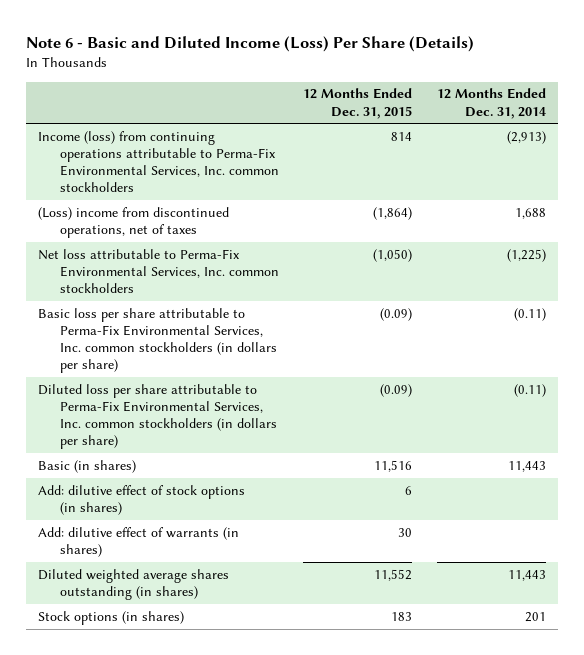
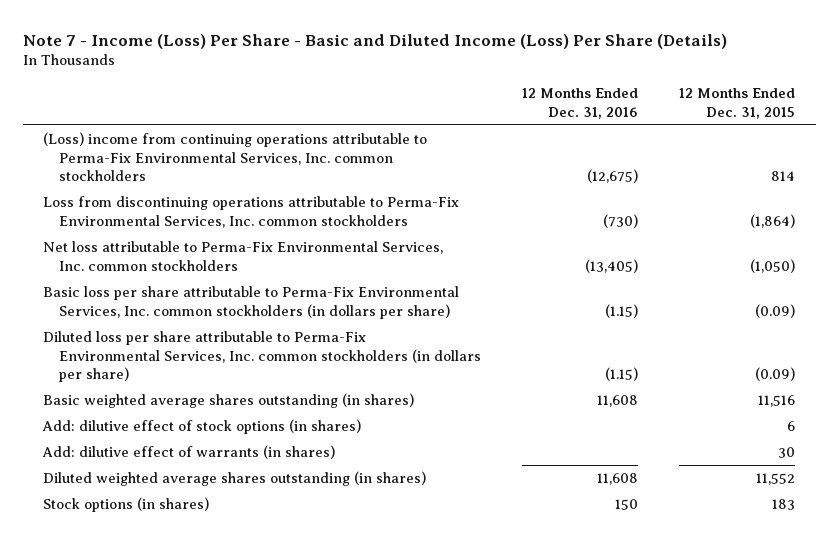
- Note 6 - Basic and Diluted Income (Loss) Per Share (Details)
+ Note 7 - Income (Loss) Per Share - Basic and Diluted Income (Loss) Per Share (Details)
- | 12 Months Ended Dec. 31, 2015 | 12 Months Ended Dec. 31, 2014
+ | 12 Months Ended Dec. 31, 2016 | 12 Months Ended Dec. 31, 2015
- Income (loss) from continuing operations attributable to Perma-Fix Environmental Services, Inc. common stockholders | 814 | (2,913)
- (Loss) income from discontinued operations, net of taxes | (1,864) | 1,688
+ (Loss) income from continuing operations attributable to Perma-Fix Environmental Services, Inc. common stockholders | (12,675) | 814
+ Loss from discontinuing operations attributable to Perma-Fix Environmental Services, Inc. common stockholders | (730) | (1,864)
- Basic (in shares) | 11,516 | 11,443
+ Basic weighted average shares outstanding (in shares) | 11,608 | 11,516

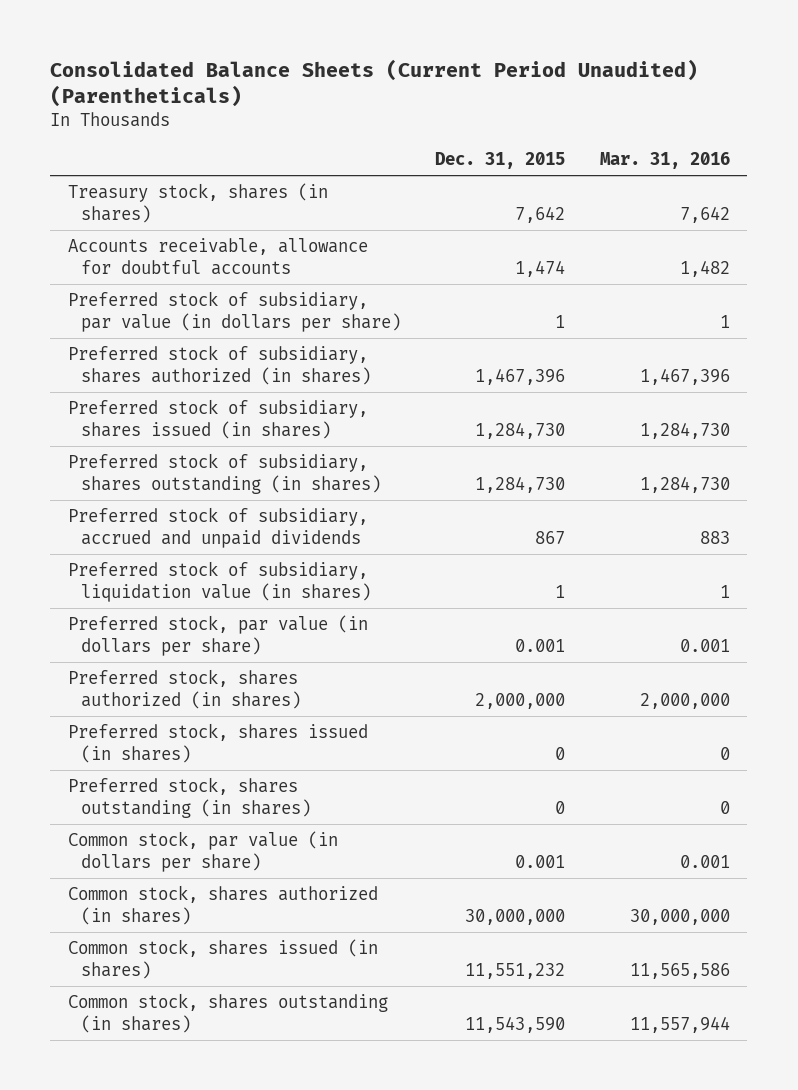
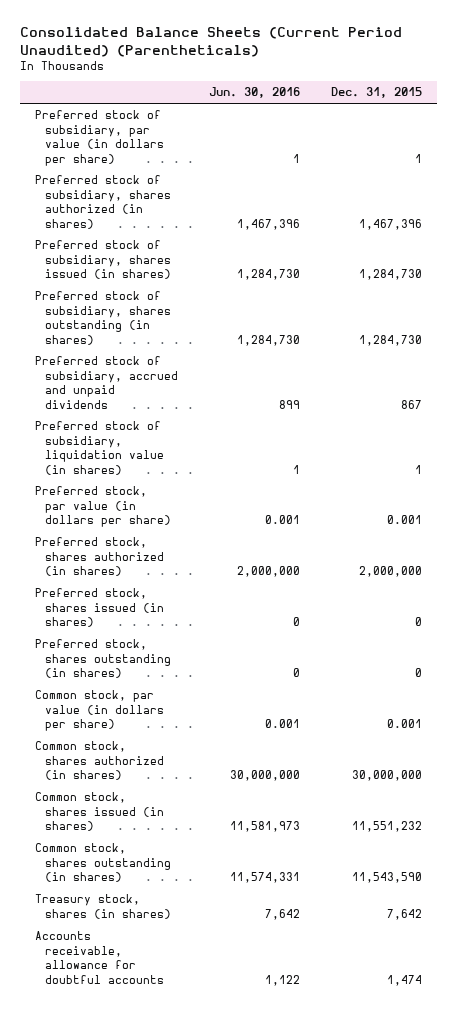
- | Dec. 31, 2015 | Mar. 31, 2016
+ | Jun. 30, 2016 | Dec. 31, 2015
moved down: Treasury stock, shares (in shares) | 7,642 | 7,642
moved down: Accounts receivable, allowance for doubtful accounts | 1,122 | 1,474

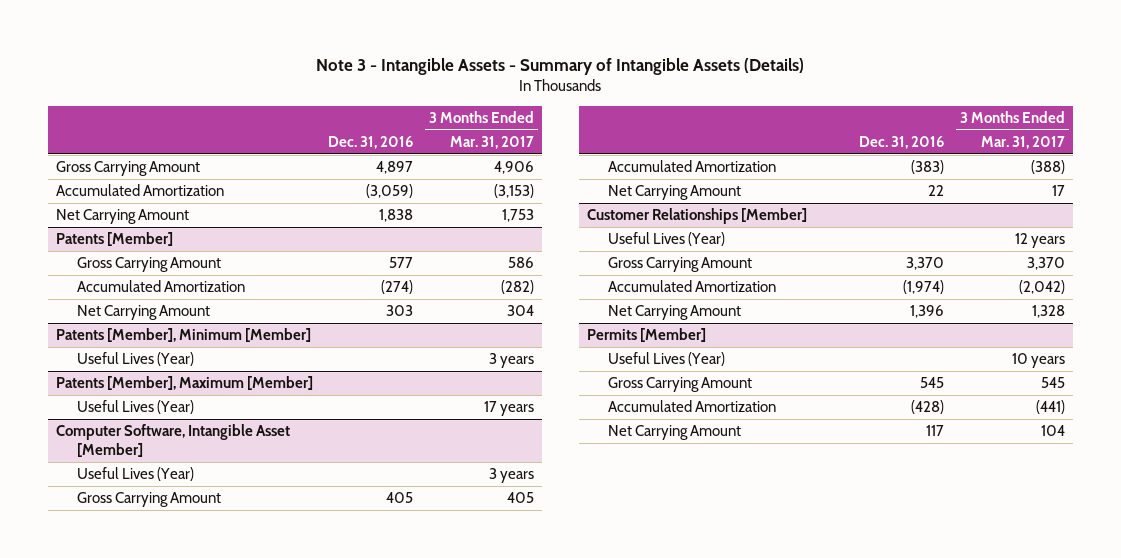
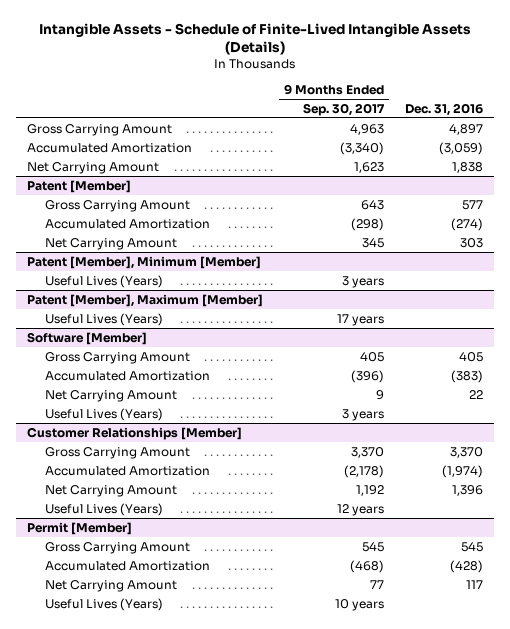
- Note 3 - Intangible Assets - Summary of Intangible Assets (Details)
+ Intangible Assets - Schedule of Finite-Lived Intangible Assets (Details)
- | Dec. 31, 2016 | 3 Months Ended Mar. 31, 2017
+ | 9 Months Ended Sep. 30, 2017 | Dec. 31, 2016
- Patents [Member]
+ Patent [Member]
- Patents [Member], Minimum [Member]
- Useful Lives (Year) | | 3 years
- Patents [Member], Maximum [Member]
- Useful Lives (Year) | | 17 years
- Computer Software, Intangible Asset [Member]
- Useful Lives (Year) | | 3 years
+ Patent [Member], Minimum [Member]
+ Useful Lives (Years) | 3 years |
+ Patent [Member], Maximum [Member]
+ Useful Lives (Years) | 17 years |
+ Software [Member]
+ Useful Lives (Years) | 3 years |
@ Customer Relationships [Member]
- Useful Lives (Year) | | 12 years
- Permits [Member]
- Useful Lives (Year) | | 10 years
@ Customer Relationships [Member]
+ Useful Lives (Years) | 12 years |
+ Permit [Member]
+ Useful Lives (Years) | 10 years |

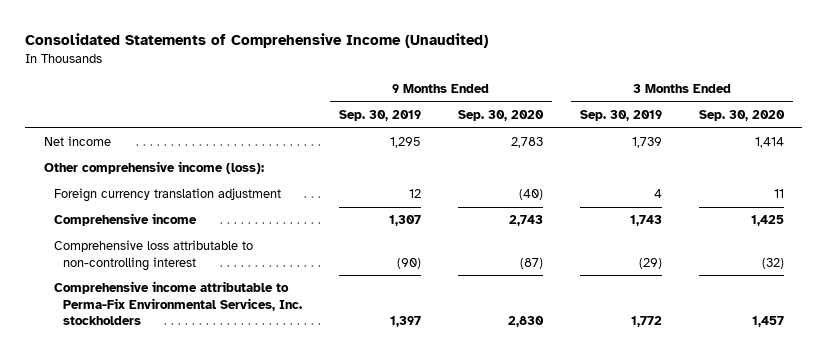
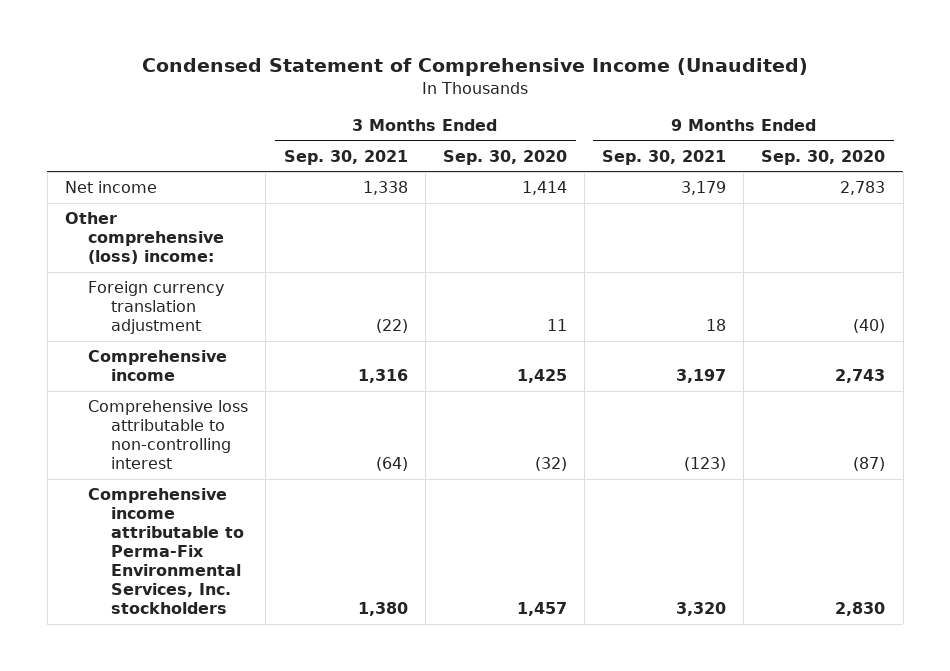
- Consolidated Statements of Comprehensive Income (Unaudited)
+ Condensed Statement of Comprehensive Income (Unaudited)
- | 9 Months Ended Sep. 30, 2019 | 9 Months Ended Sep. 30, 2020 | 3 Months Ended Sep. 30, 2019 | 3 Months Ended Sep. 30, 2020
+ | 3 Months Ended Sep. 30, 2021 | 3 Months Ended Sep. 30, 2020 | 9 Months Ended Sep. 30, 2021 | 9 Months Ended Sep. 30, 2020
- Other comprehensive income (loss):
+ Other comprehensive (loss) income:

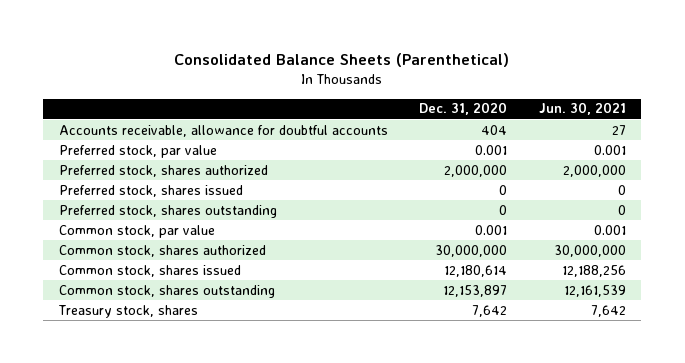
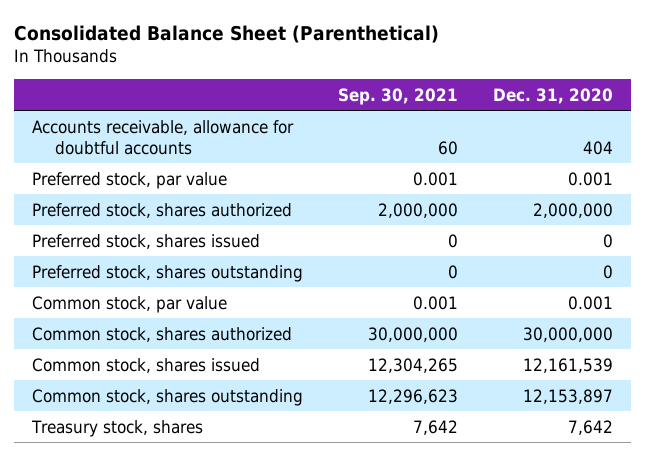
- Consolidated Balance Sheets (Parenthetical)
+ Consolidated Balance Sheet (Parenthetical)
- | Dec. 31, 2020 | Jun. 30, 2021
+ | Sep. 30, 2021 | Dec. 31, 2020
- Common stock, shares issued | 12,180,614 | 12,188,256
+ Common stock, shares issued | 12,304,265 | 12,161,539

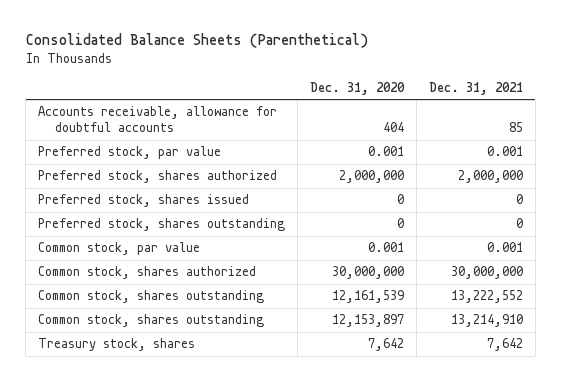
- Consolidated Balance Sheet (Parenthetical)
+ Consolidated Balance Sheets (Parenthetical)
- | Sep. 30, 2021 | Dec. 31, 2020
+ | Dec. 31, 2020 | Dec. 31, 2021
- Common stock, shares issued | 12,304,265 | 12,161,539
+ Common stock, shares outstanding | 12,161,539 | 13,222,552

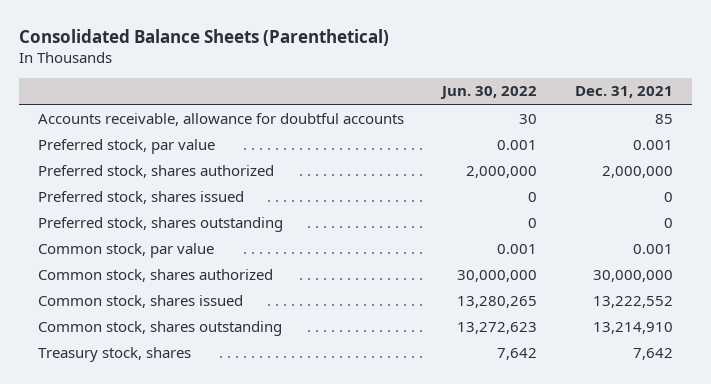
- | Dec. 31, 2020 | Dec. 31, 2021
+ | Jun. 30, 2022 | Dec. 31, 2021
- Common stock, shares outstanding | 12,161,539 | 13,222,552
+ Common stock, shares issued | 13,280,265 | 13,222,552

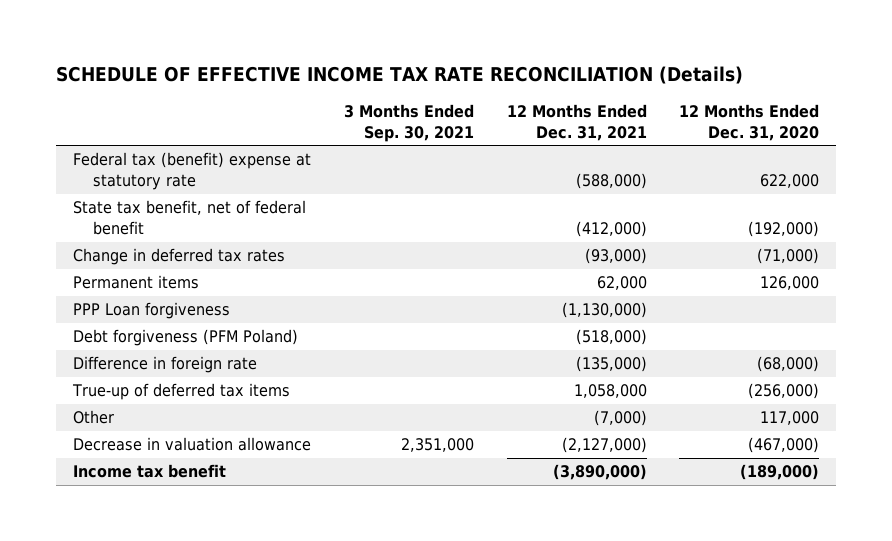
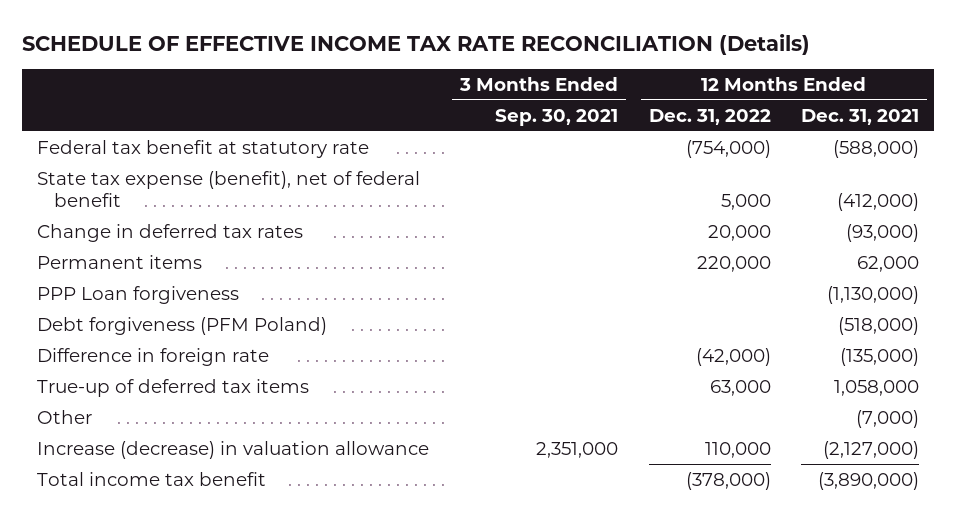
- | 3 Months Ended Sep. 30, 2021 | 12 Months Ended Dec. 31, 2021 | 12 Months Ended Dec. 31, 2020
+ | 3 Months Ended Sep. 30, 2021 | 12 Months Ended Dec. 31, 2022 | 12 Months Ended Dec. 31, 2021
- Federal tax (benefit) expense at statutory rate | | (588,000) | 622,000
- State tax benefit, net of federal benefit | | (412,000) | (192,000)
+ Federal tax benefit at statutory rate | | (754,000) | (588,000)
+ State tax expense (benefit), net of federal benefit | | 5,000 | (412,000)
- Decrease in valuation allowance | 2,351,000 | (2,127,000) | (467,000)
- Income tax benefit | | (3,890,000) | (189,000)
+ Increase (decrease) in valuation allowance | 2,351,000 | 110,000 | (2,127,000)
+ Total income tax benefit | | (378,000) | (3,890,000)

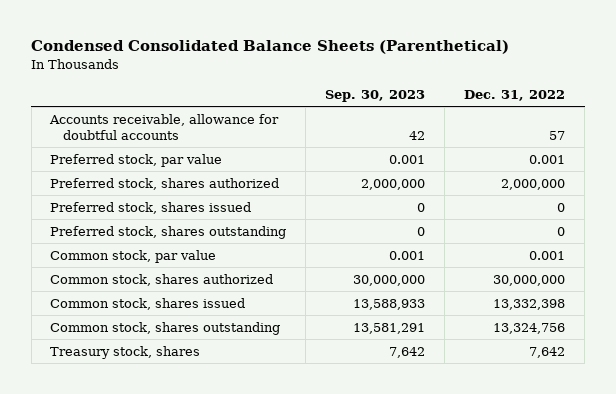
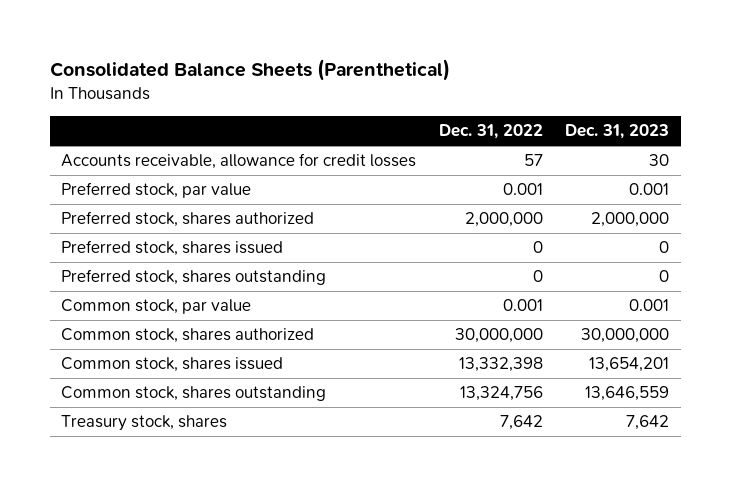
- Condensed Consolidated Balance Sheets (Parenthetical)
+ Consolidated Balance Sheets (Parenthetical)
- | Sep. 30, 2023 | Dec. 31, 2022
+ | Dec. 31, 2022 | Dec. 31, 2023
- Accounts receivable, allowance for doubtful accounts | 42 | 57
+ Accounts receivable, allowance for credit losses | 57 | 30

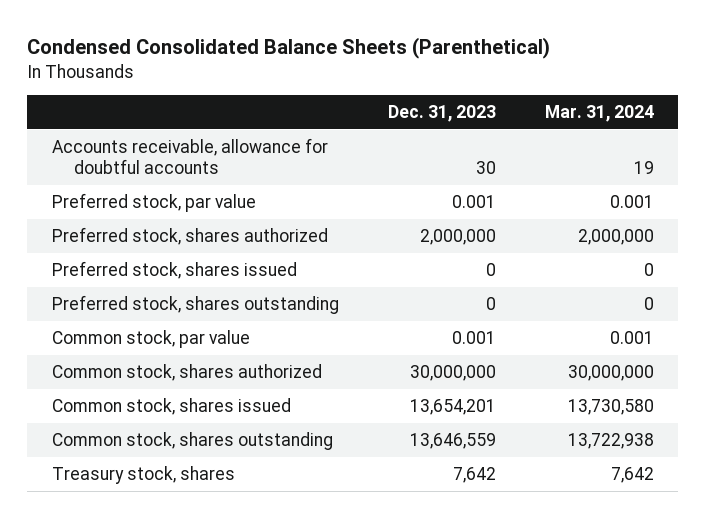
- Consolidated Balance Sheets (Parenthetical)
+ Condensed Consolidated Balance Sheets (Parenthetical)
- | Dec. 31, 2022 | Dec. 31, 2023
+ | Dec. 31, 2023 | Mar. 31, 2024
- Accounts receivable, allowance for credit losses | 57 | 30
+ Accounts receivable, allowance for doubtful accounts | 30 | 19

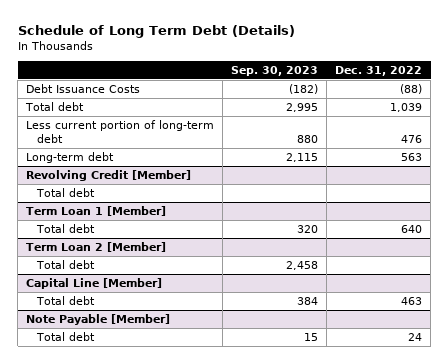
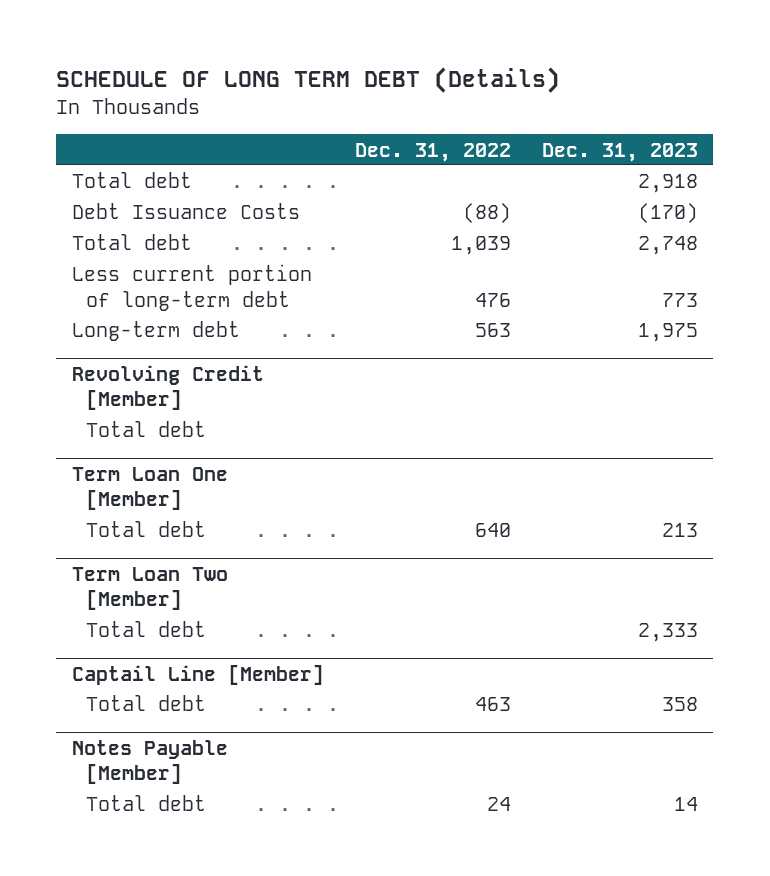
- Schedule of Long Term Debt (Details)
+ SCHEDULE OF LONG TERM DEBT (Details)
- | Sep. 30, 2023 | Dec. 31, 2022
+ | Dec. 31, 2022 | Dec. 31, 2023
+ Total debt | | 2,918
- Term Loan 1 [Member]
+ Term Loan One [Member]
- Term Loan 2 [Member]
+ Term Loan Two [Member]
- Capital Line [Member]
+ Captail Line [Member]
- Note Payable [Member]
+ Notes Payable [Member]

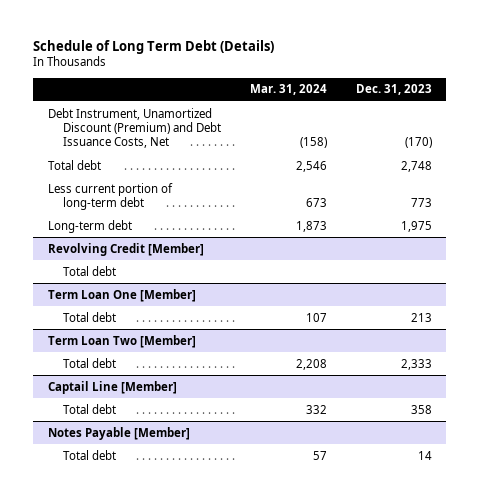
- SCHEDULE OF LONG TERM DEBT (Details)
+ Schedule of Long Term Debt (Details)
- | Dec. 31, 2022 | Dec. 31, 2023
+ | Mar. 31, 2024 | Dec. 31, 2023
- Total debt | | 2,918
- Debt Issuance Costs | (88) | (170)
+ Debt Instrument, Unamortized Discount (Premium) and Debt Issuance Costs, Net | (158) | (170)

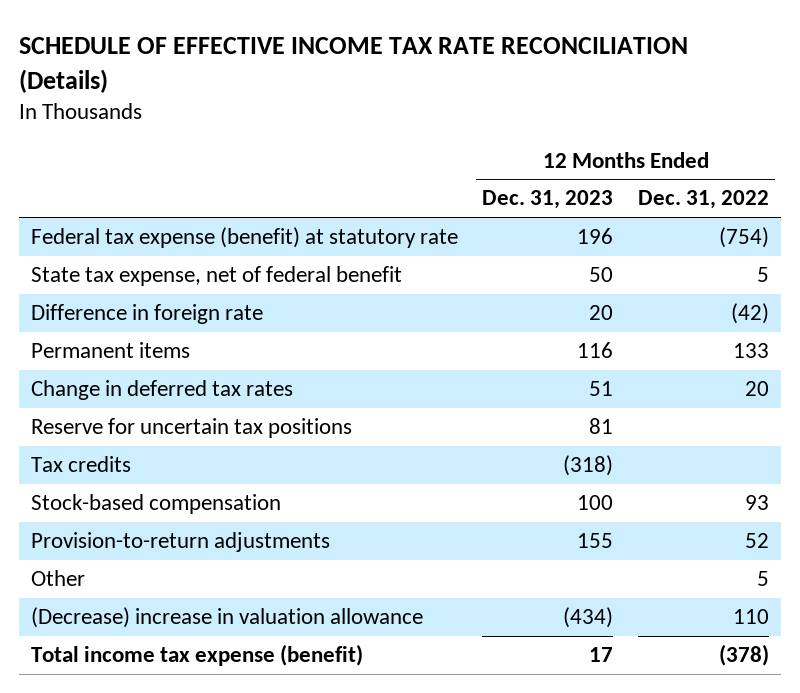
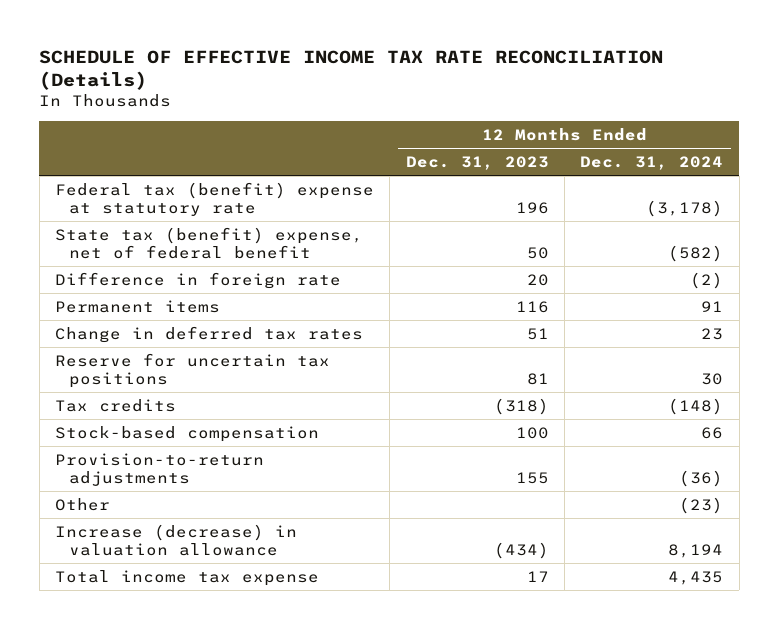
- | 12 Months Ended Dec. 31, 2023 | 12 Months Ended Dec. 31, 2022
+ | 12 Months Ended Dec. 31, 2023 | 12 Months Ended Dec. 31, 2024
- Federal tax expense (benefit) at statutory rate | 196 | (754)
- State tax expense, net of federal benefit | 50 | 5
+ Federal tax (benefit) expense at statutory rate | 196 | (3,178)
+ State tax (benefit) expense, net of federal benefit | 50 | (582)
- (Decrease) increase in valuation allowance | (434) | 110
- Total income tax expense (benefit) | 17 | (378)
+ Increase (decrease) in valuation allowance | (434) | 8,194
+ Total income tax expense | 17 | 4,435

